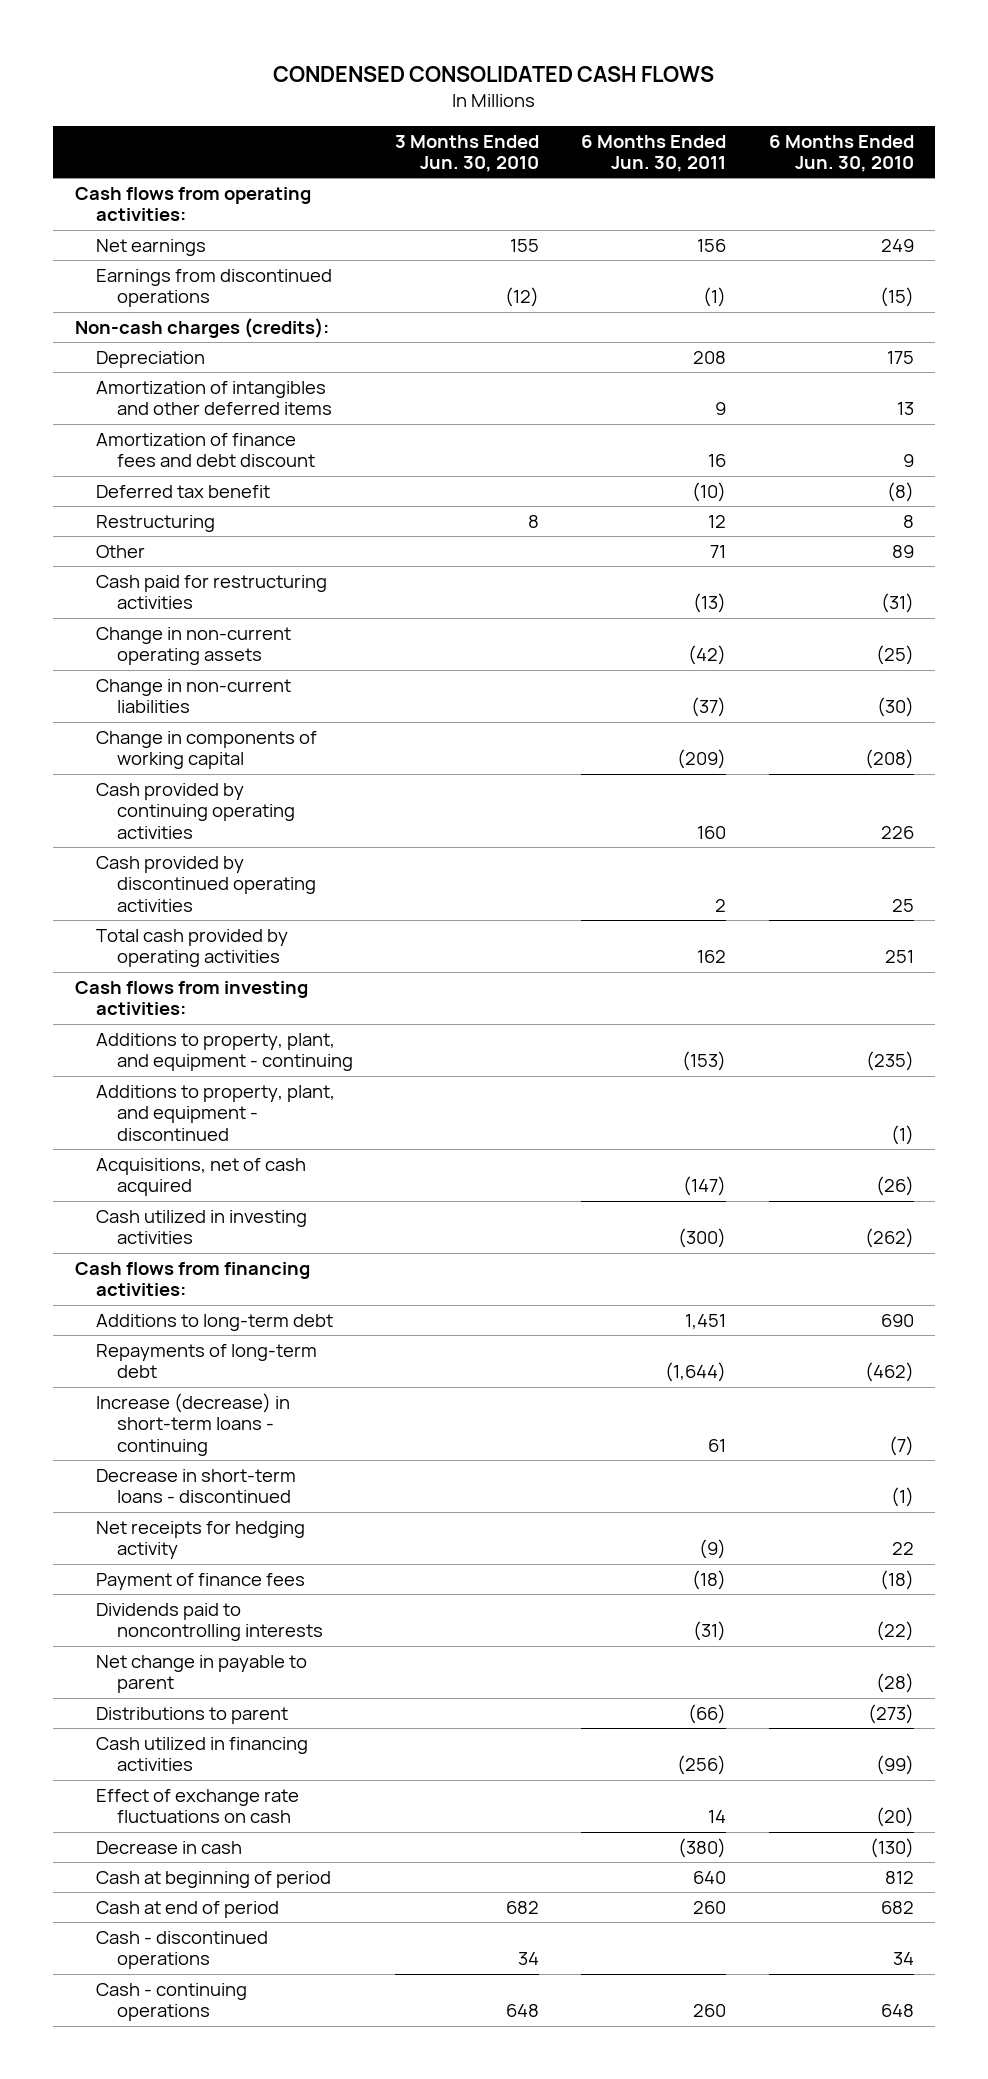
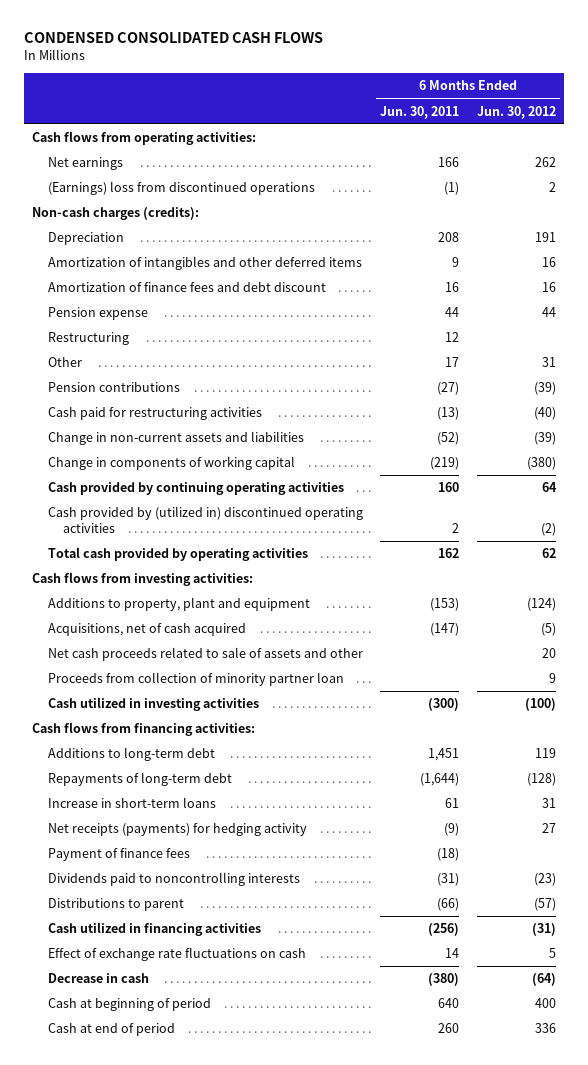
- | 3 Months Ended Jun. 30, 2010 | 6 Months Ended Jun. 30, 2011 | 6 Months Ended Jun. 30, 2010
+ | 6 Months Ended Jun. 30, 2011 | 6 Months Ended Jun. 30, 2012
- Net earnings | 155 | 156 | 249
- Earnings from discontinued operations | (12) | (1) | (15)
+ Net earnings | 166 | 262
+ (Earnings) loss from discontinued operations | (1) | 2
- Deferred tax benefit | | (10) | (8)
+ Pension expense | 44 | 44
- Other | | 71 | 89
+ Other | 17 | 31
+ Pension contributions | (27) | (39)
- Change in non-current operating assets | | (42) | (25)
- Change in non-current liabilities | | (37) | (30)
- Change in components of working capital | | (209) | (208)
+ Change in non-current assets and liabilities | (52) | (39)
+ Change in components of working capital | (219) | (380)
- Cash provided by discontinued operating activities | | 2 | 25
+ Cash provided by (utilized in) discontinued operating activities | 2 | (2)
- Additions to property, plant, and equipment - continuing | | (153) | (235)
- Additions to property, plant, and equipment - discontinued | | | (1)
+ Additions to property, plant and equipment | (153) | (124)
+ Net cash proceeds related to sale of assets and other | | 20
+ Proceeds from collection of minority partner loan | | 9
- Increase (decrease) in short-term loans - continuing | | 61 | (7)
- Decrease in short-term loans - discontinued | | | (1)
- Net receipts for hedging activity | | (9) | 22
+ Increase in short-term loans | 61 | 31
+ Net receipts (payments) for hedging activity | (9) | 27
- Net change in payable to parent | | | (28)
- Cash - discontinued operations | 34 | | 34
- Cash - continuing operations | 648 | 260 | 648

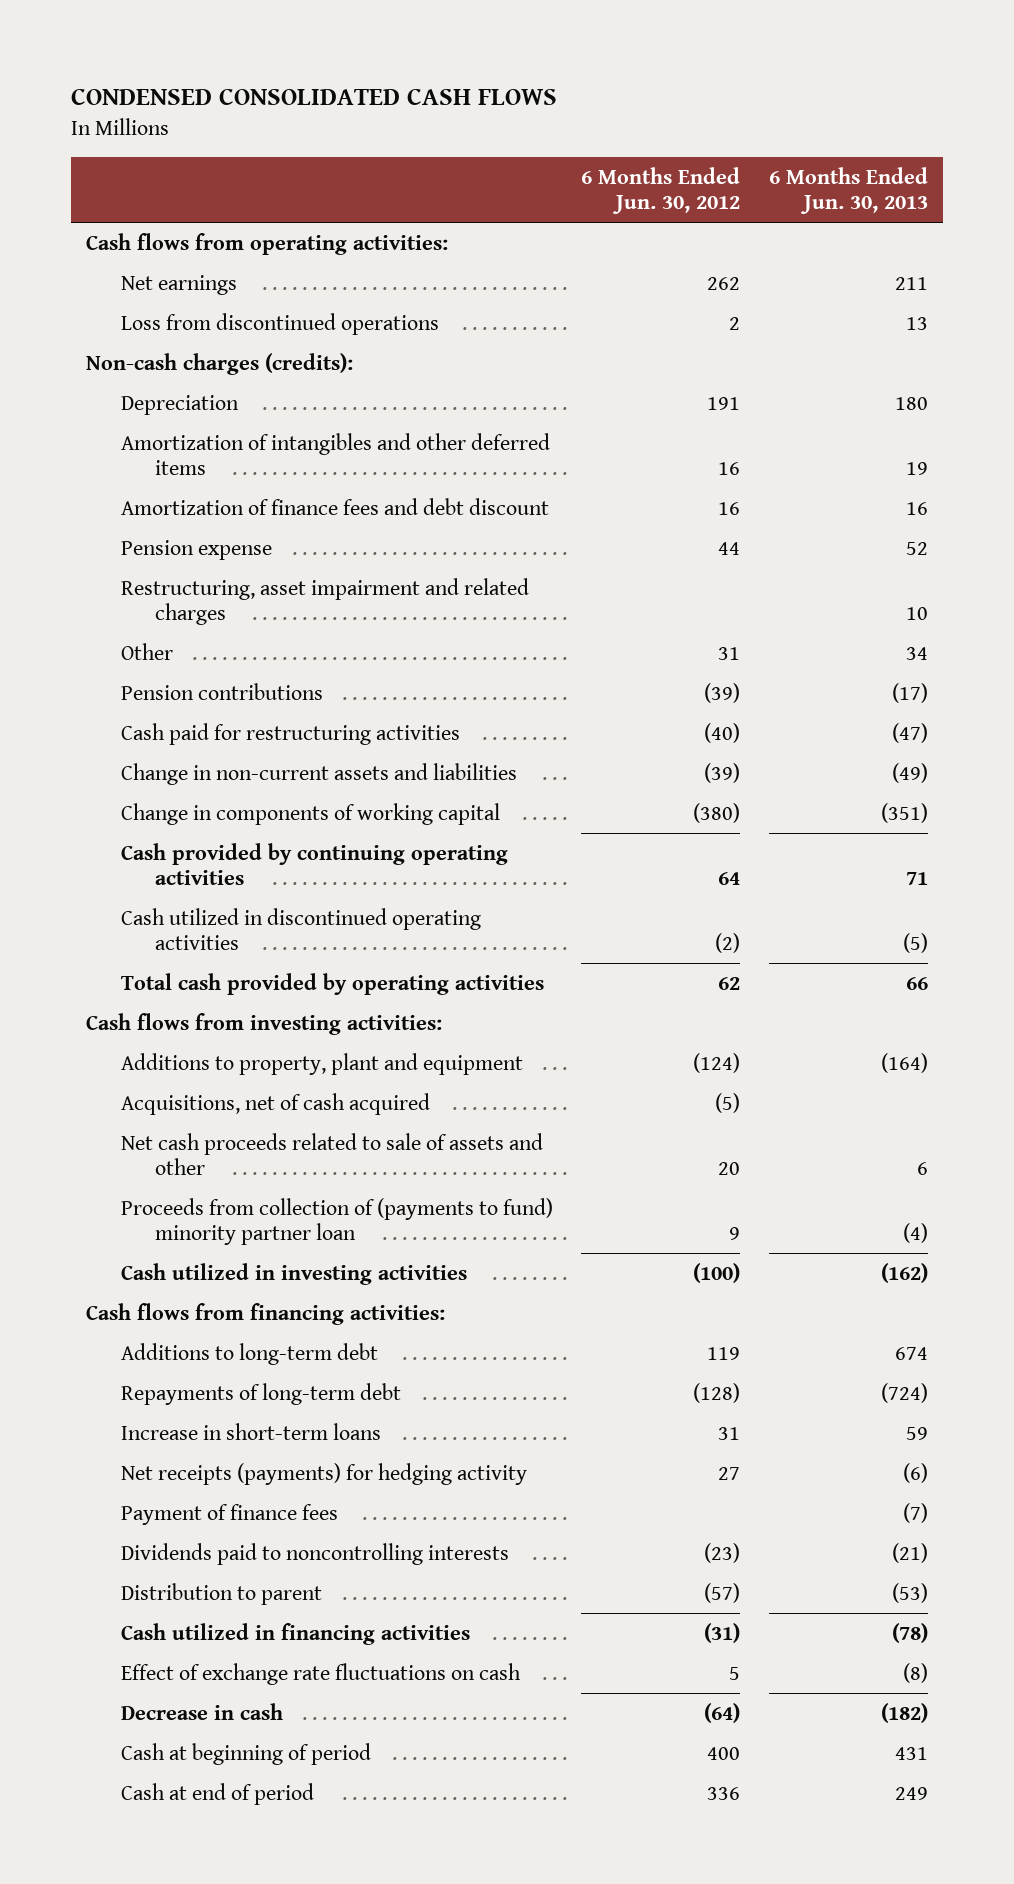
- | 6 Months Ended Jun. 30, 2011 | 6 Months Ended Jun. 30, 2012
+ | 6 Months Ended Jun. 30, 2012 | 6 Months Ended Jun. 30, 2013
- (Earnings) loss from discontinued operations | (1) | 2
+ Loss from discontinued operations | 2 | 13
- Restructuring | 12 |
+ Restructuring, asset impairment and related charges | | 10
- Cash provided by (utilized in) discontinued operating activities | 2 | (2)
+ Cash utilized in discontinued operating activities | (2) | (5)
- Proceeds from collection of minority partner loan | | 9
+ Proceeds from collection of (payments to fund) minority partner loan | 9 | (4)
- Distributions to parent | (66) | (57)
+ Distribution to parent | (57) | (53)

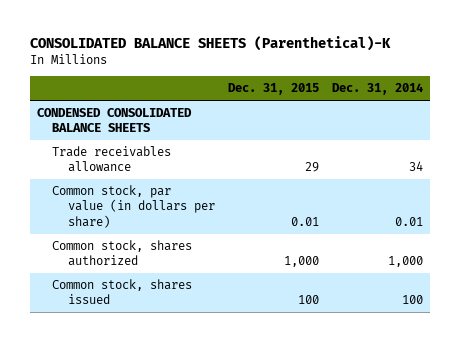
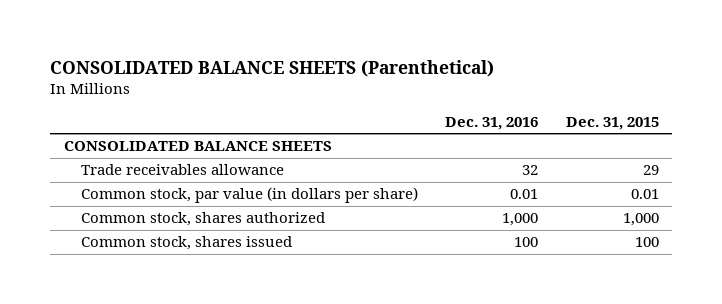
- CONSOLIDATED BALANCE SHEETS (Parenthetical)-K
+ CONSOLIDATED BALANCE SHEETS (Parenthetical)
- | Dec. 31, 2015 | Dec. 31, 2014
+ | Dec. 31, 2016 | Dec. 31, 2015
- CONDENSED CONSOLIDATED BALANCE SHEETS
+ CONSOLIDATED BALANCE SHEETS

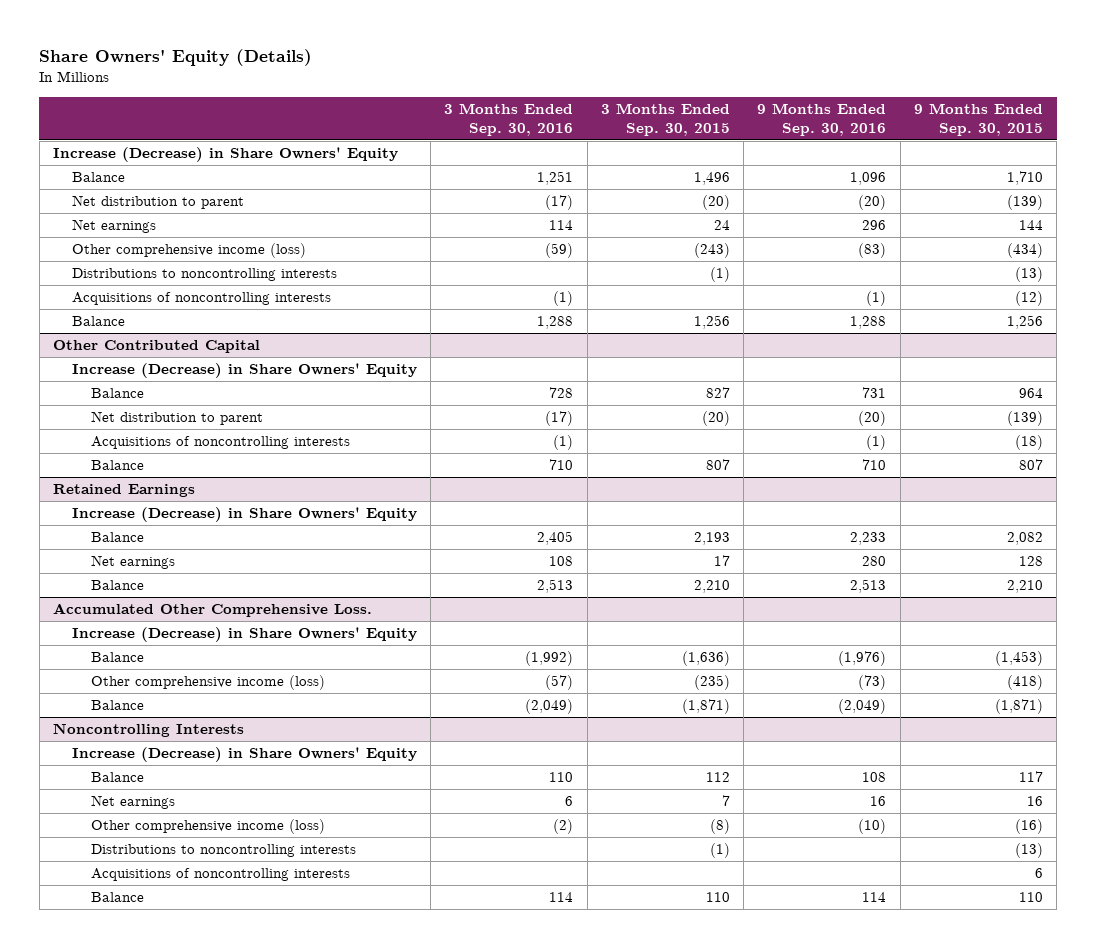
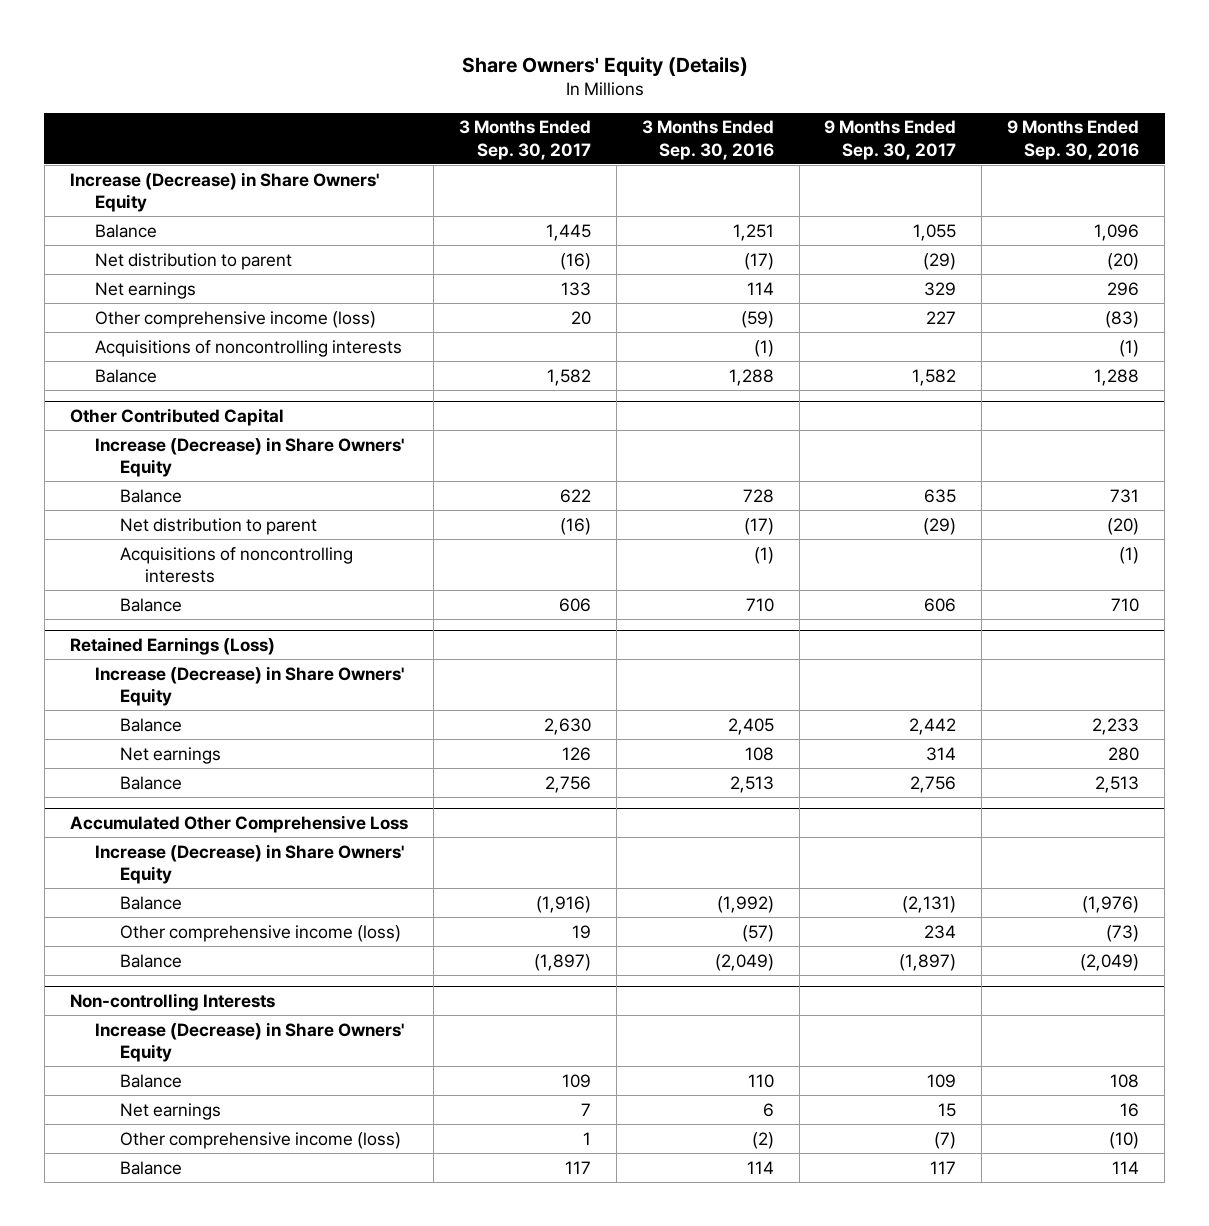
- | 3 Months Ended Sep. 30, 2016 | 3 Months Ended Sep. 30, 2015 | 9 Months Ended Sep. 30, 2016 | 9 Months Ended Sep. 30, 2015
+ | 3 Months Ended Sep. 30, 2017 | 3 Months Ended Sep. 30, 2016 | 9 Months Ended Sep. 30, 2017 | 9 Months Ended Sep. 30, 2016
- Distributions to noncontrolling interests | | (1) | | (13)
- Retained Earnings
+ Retained Earnings (Loss)
- Accumulated Other Comprehensive Loss.
+ Accumulated Other Comprehensive Loss
- Noncontrolling Interests
+ Non-controlling Interests
- Distributions to noncontrolling interests | | (1) | | (13)
- Acquisitions of noncontrolling interests | | | | 6

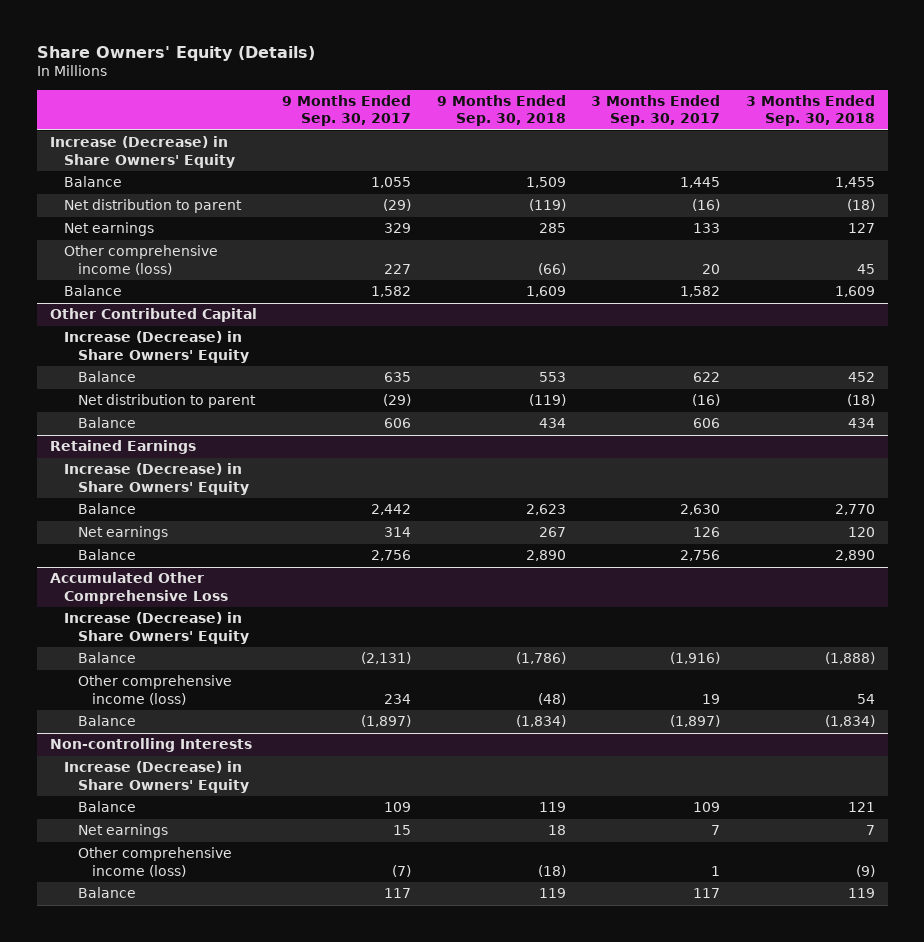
- | 3 Months Ended Sep. 30, 2017 | 3 Months Ended Sep. 30, 2016 | 9 Months Ended Sep. 30, 2017 | 9 Months Ended Sep. 30, 2016
+ | 9 Months Ended Sep. 30, 2017 | 9 Months Ended Sep. 30, 2018 | 3 Months Ended Sep. 30, 2017 | 3 Months Ended Sep. 30, 2018
- Acquisitions of noncontrolling interests | | (1) | | (1)
@ Other Contributed Capital
- Acquisitions of noncontrolling interests | | (1) | | (1)
- Retained Earnings (Loss)
+ Retained Earnings

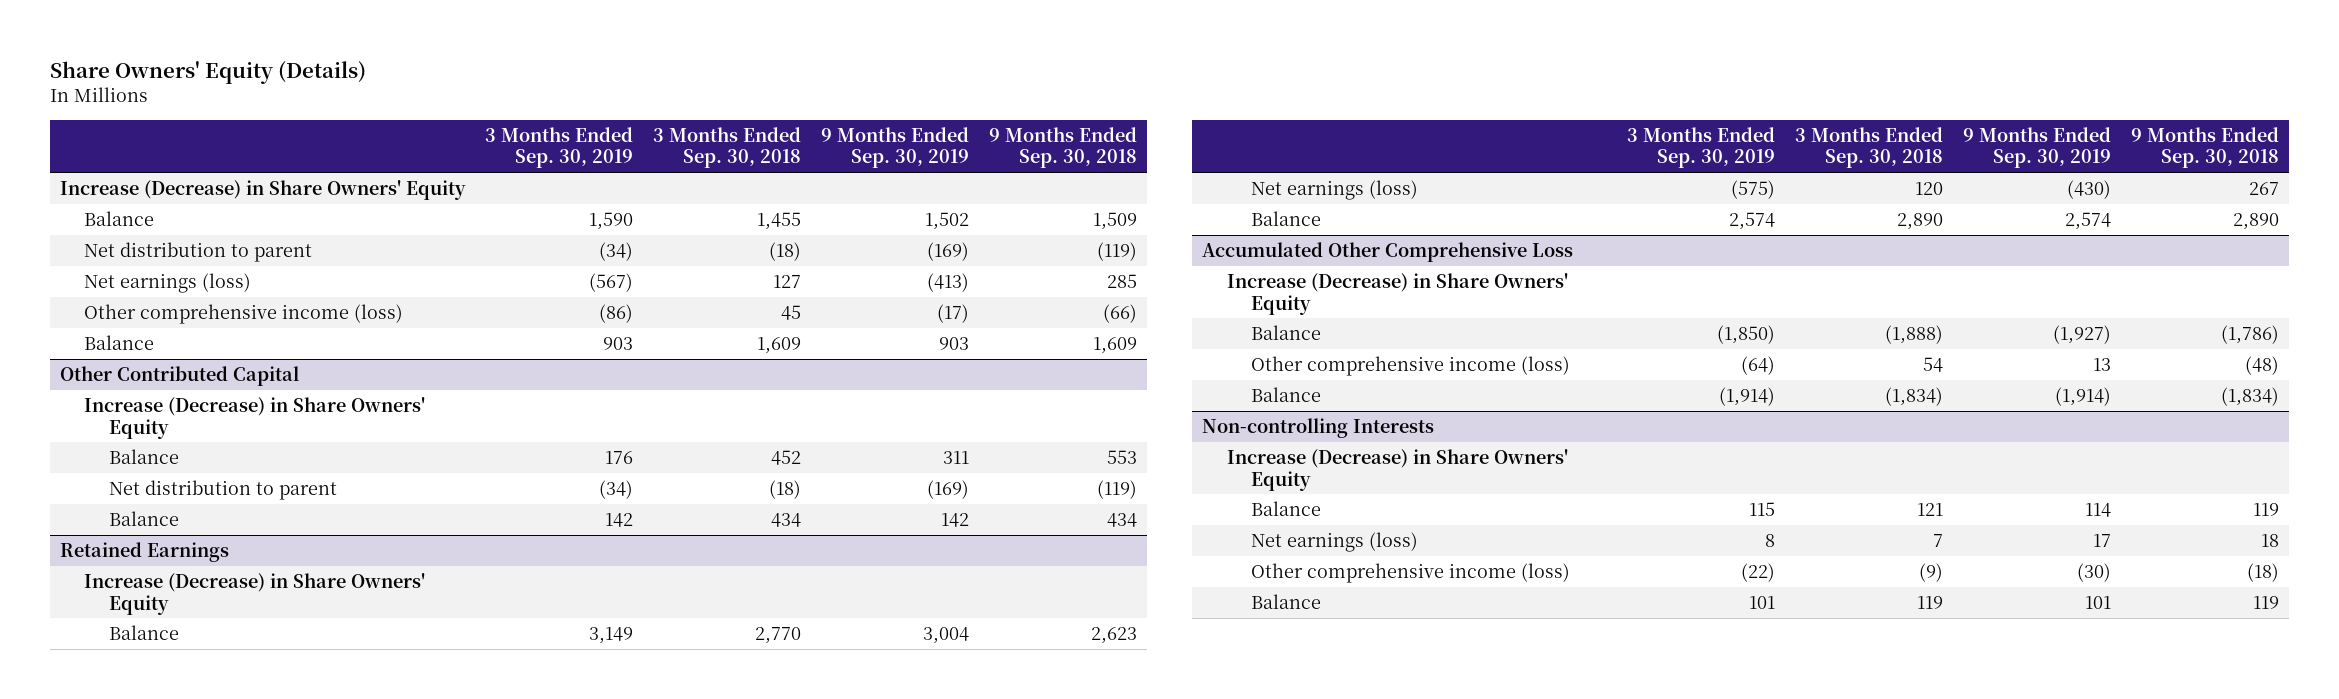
- | 9 Months Ended Sep. 30, 2017 | 9 Months Ended Sep. 30, 2018 | 3 Months Ended Sep. 30, 2017 | 3 Months Ended Sep. 30, 2018
+ | 3 Months Ended Sep. 30, 2019 | 3 Months Ended Sep. 30, 2018 | 9 Months Ended Sep. 30, 2019 | 9 Months Ended Sep. 30, 2018
- Net earnings | 329 | 285 | 133 | 127
+ Net earnings (loss) | (567) | 127 | (413) | 285
@ Retained Earnings
- Net earnings | 314 | 267 | 126 | 120
+ Net earnings (loss) | (575) | 120 | (430) | 267
@ Non-controlling Interests
- Net earnings | 15 | 18 | 7 | 7
+ Net earnings (loss) | 8 | 7 | 17 | 18

